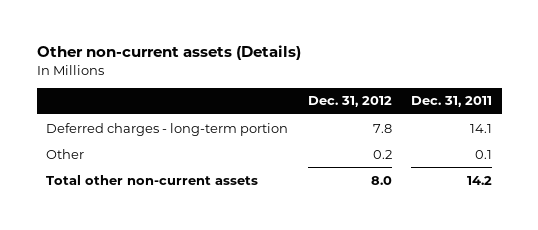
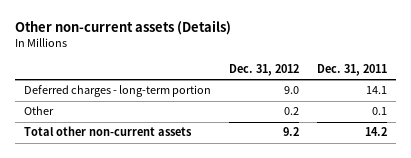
- Deferred charges - long-term portion | 7.8 | 14.1
+ Deferred charges - long-term portion | 9.0 | 14.1
- Total other non-current assets | 8.0 | 14.2
+ Total other non-current assets | 9.2 | 14.2

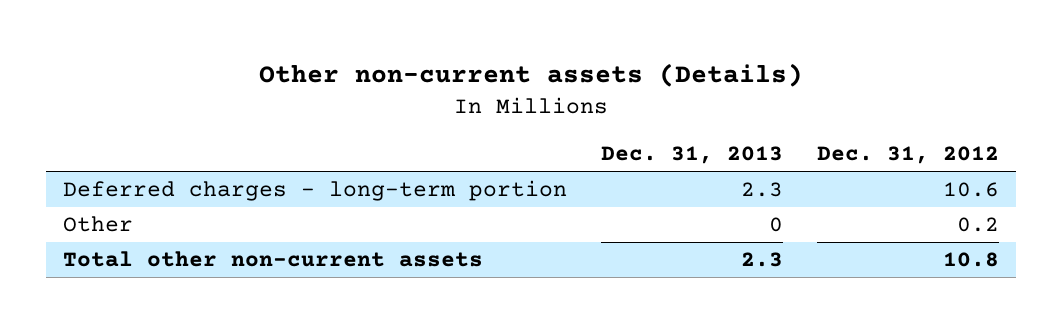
- | Dec. 31, 2012 | Dec. 31, 2011
+ | Dec. 31, 2013 | Dec. 31, 2012
- Deferred charges - long-term portion | 9.0 | 14.1
+ Deferred charges - long-term portion | 2.3 | 10.6
- Total other non-current assets | 9.2 | 14.2
+ Total other non-current assets | 2.3 | 10.8

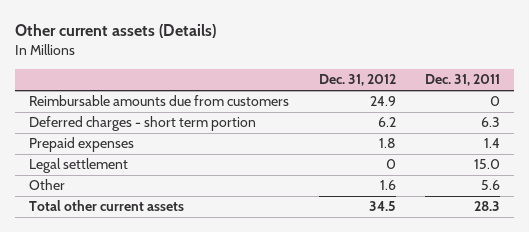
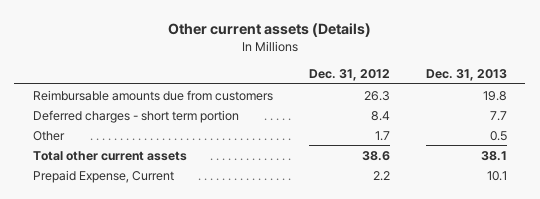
- | Dec. 31, 2012 | Dec. 31, 2011
+ | Dec. 31, 2012 | Dec. 31, 2013
- Reimbursable amounts due from customers | 24.9 | 0
- Deferred charges - short term portion | 6.2 | 6.3
- Prepaid expenses | 1.8 | 1.4
- Legal settlement | 0 | 15.0
- Other | 1.6 | 5.6
- Total other current assets | 34.5 | 28.3
+ Reimbursable amounts due from customers | 26.3 | 19.8
+ Deferred charges - short term portion | 8.4 | 7.7
+ Other | 1.7 | 0.5
+ Total other current assets | 38.6 | 38.1
+ Prepaid Expense, Current | 2.2 | 10.1

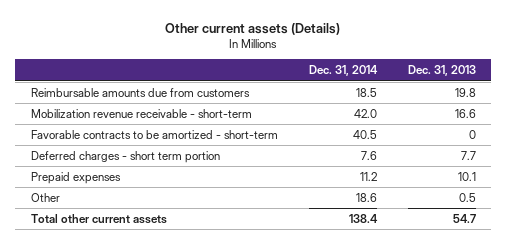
- | Dec. 31, 2012 | Dec. 31, 2013
+ | Dec. 31, 2014 | Dec. 31, 2013
+ Mobilization revenue receivable - short-term | 42.0 | 16.6
+ Favorable contracts to be amortized - short-term | 40.5 | 0
+ Prepaid expenses | 11.2 | 10.1
- Total other current assets | 38.6 | 38.1
- Prepaid Expense, Current | 2.2 | 10.1
+ Total other current assets | 138.4 | 54.7

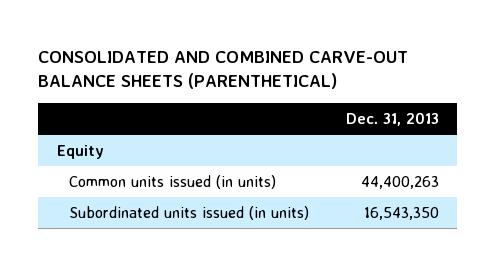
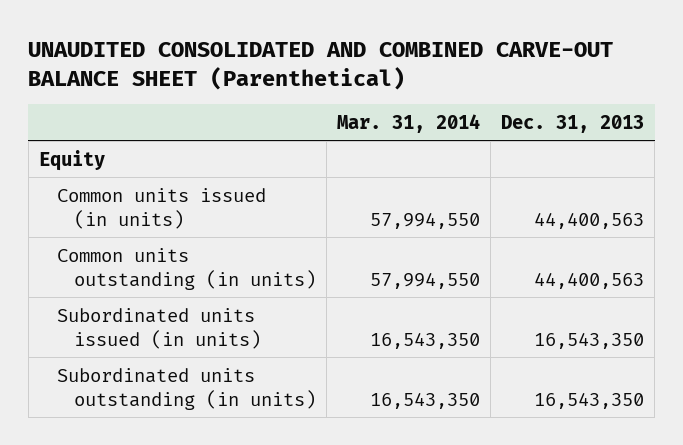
- CONSOLIDATED AND COMBINED CARVE-OUT BALANCE SHEETS (PARENTHETICAL)
+ UNAUDITED CONSOLIDATED AND COMBINED CARVE-OUT BALANCE SHEET (Parenthetical)
- | Dec. 31, 2013
+ | Mar. 31, 2014 | Dec. 31, 2013
- Common units issued (in units) | 44,400,263
+ Common units issued (in units) | 57,994,550 | 44,400,563
+ Common units outstanding (in units) | 57,994,550 | 44,400,563
+ Subordinated units outstanding (in units) | 16,543,350 | 16,543,350

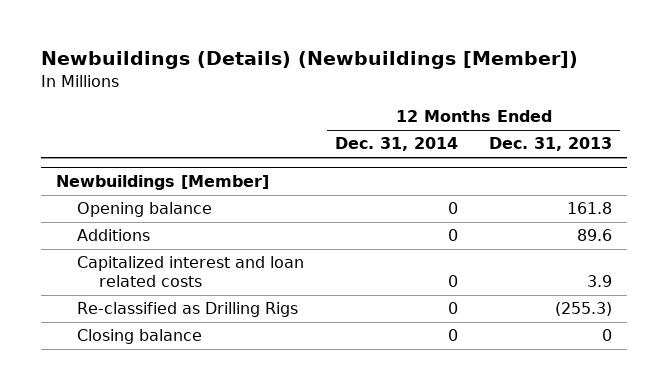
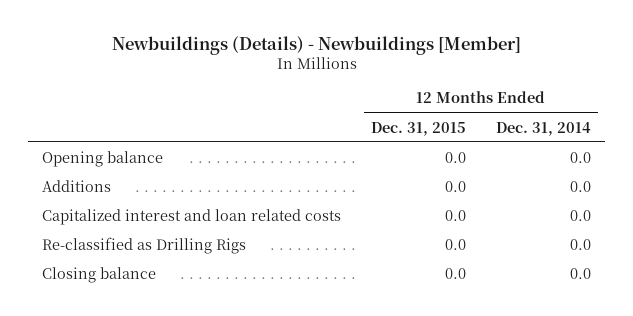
- Newbuildings (Details) (Newbuildings [Member])
+ Newbuildings (Details) - Newbuildings [Member]
- | 12 Months Ended Dec. 31, 2014 | 12 Months Ended Dec. 31, 2013
+ | 12 Months Ended Dec. 31, 2015 | 12 Months Ended Dec. 31, 2014
- Newbuildings [Member]
- Opening balance | 0 | 161.8
- Additions | 0 | 89.6
- Capitalized interest and loan related costs | 0 | 3.9
- Re-classified as Drilling Rigs | 0 | (255.3)
- Closing balance | 0 | 0
+ Opening balance | 0.0 | 0.0
+ Additions | 0.0 | 0.0
+ Capitalized interest and loan related costs | 0.0 | 0.0
+ Re-classified as Drilling Rigs | 0.0 | 0.0
+ Closing balance | 0.0 | 0.0

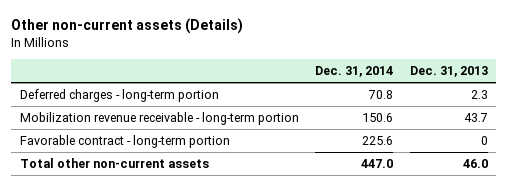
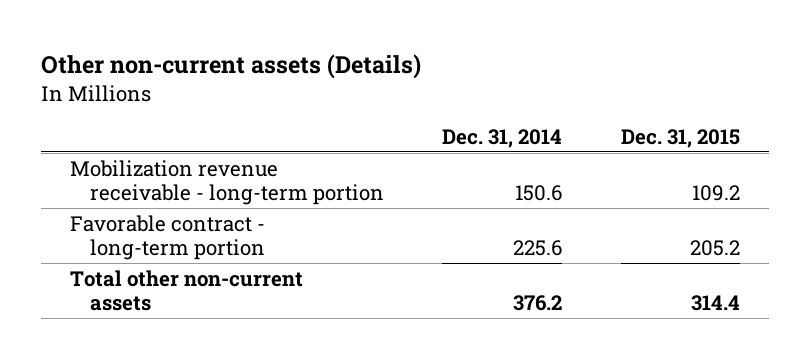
- | Dec. 31, 2014 | Dec. 31, 2013
+ | Dec. 31, 2014 | Dec. 31, 2015
- Deferred charges - long-term portion | 70.8 | 2.3
- Total other non-current assets | 447.0 | 46.0
+ Total other non-current assets | 376.2 | 314.4

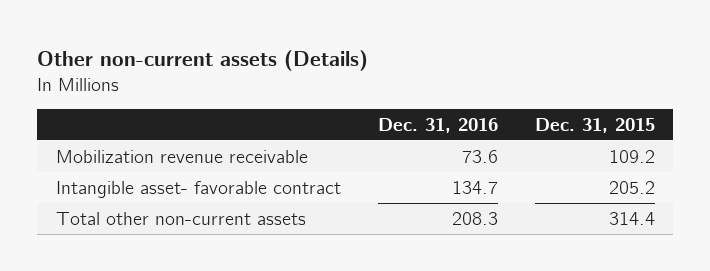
- | Dec. 31, 2014 | Dec. 31, 2015
+ | Dec. 31, 2016 | Dec. 31, 2015
- Mobilization revenue receivable - long-term portion | 150.6 | 109.2
- Favorable contract - long-term portion | 225.6 | 205.2
+ Mobilization revenue receivable | 73.6 | 109.2
+ Intangible asset- favorable contract | 134.7 | 205.2

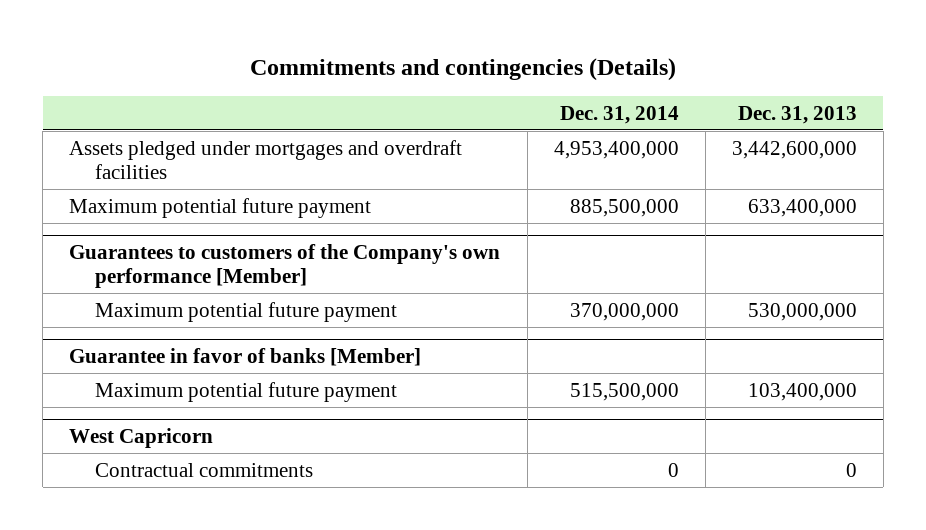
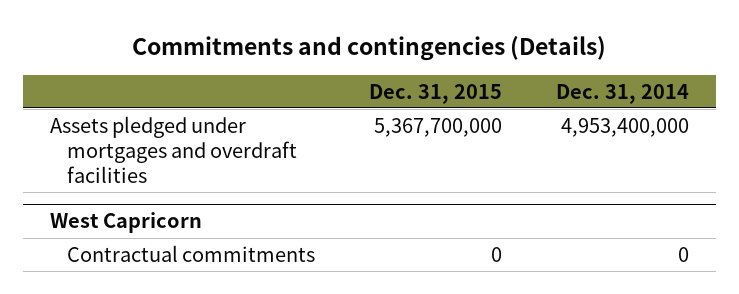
- | Dec. 31, 2014 | Dec. 31, 2013
+ | Dec. 31, 2015 | Dec. 31, 2014
- Maximum potential future payment | 885,500,000 | 633,400,000
- Guarantees to customers of the Company's own performance [Member]
- Maximum potential future payment | 370,000,000 | 530,000,000
- Guarantee in favor of banks [Member]
- Maximum potential future payment | 515,500,000 | 103,400,000

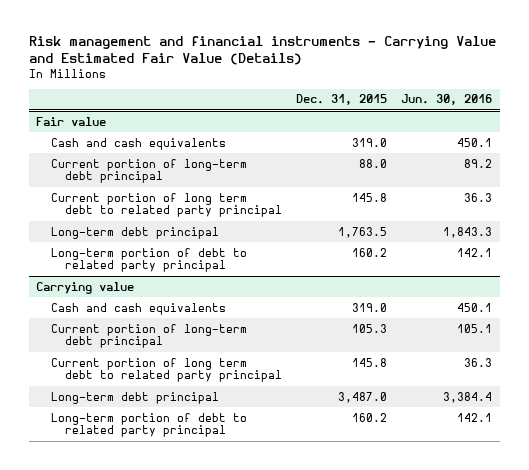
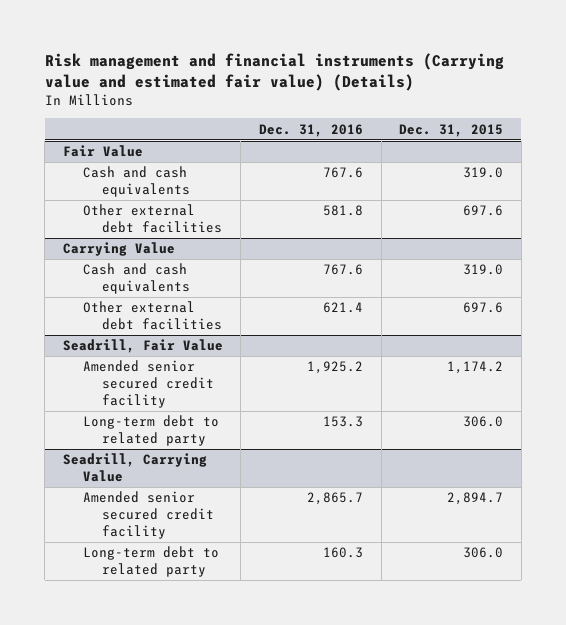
- Risk management and financial instruments - Carrying Value and Estimated Fair Value (Details)
+ Risk management and financial instruments (Carrying value and estimated fair value) (Details)
- | Dec. 31, 2015 | Jun. 30, 2016
+ | Dec. 31, 2016 | Dec. 31, 2015
- Fair value
+ Fair Value
- Current portion of long-term debt principal | 88.0 | 89.2
- Current portion of long term debt to related party principal | 145.8 | 36.3
- Long-term debt principal | 1,763.5 | 1,843.3
- Long-term portion of debt to related party principal | 160.2 | 142.1
- Carrying value
+ Other external debt facilities | 581.8 | 697.6
+ Carrying Value
- Current portion of long-term debt principal | 105.3 | 105.1
- Current portion of long term debt to related party principal | 145.8 | 36.3
- Long-term debt principal | 3,487.0 | 3,384.4
- Long-term portion of debt to related party principal | 160.2 | 142.1
+ Other external debt facilities | 621.4 | 697.6
+ Seadrill, Fair Value
+ Amended senior secured credit facility | 1,925.2 | 1,174.2
+ Long-term debt to related party | 153.3 | 306.0
+ Seadrill, Carrying Value
+ Amended senior secured credit facility | 2,865.7 | 2,894.7
+ Long-term debt to related party | 160.3 | 306.0

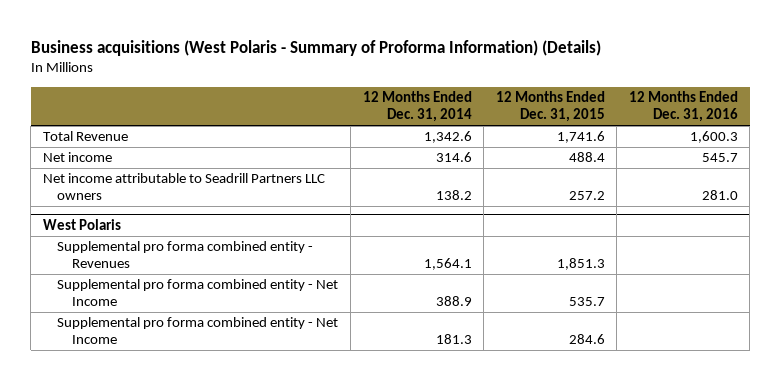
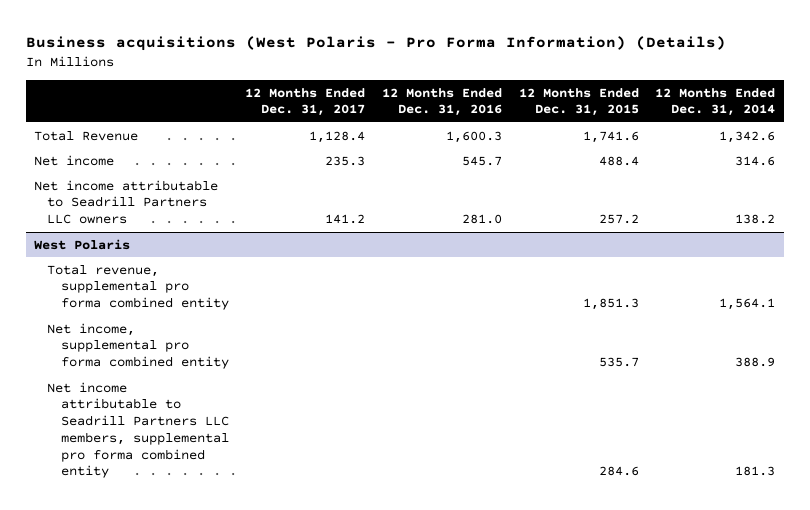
- Business acquisitions (West Polaris - Summary of Proforma Information) (Details)
+ Business acquisitions (West Polaris - Pro Forma Information) (Details)
- | 12 Months Ended Dec. 31, 2014 | 12 Months Ended Dec. 31, 2015 | 12 Months Ended Dec. 31, 2016
+ | 12 Months Ended Dec. 31, 2017 | 12 Months Ended Dec. 31, 2016 | 12 Months Ended Dec. 31, 2015 | 12 Months Ended Dec. 31, 2014
@ West Polaris
- Supplemental pro forma combined entity - Revenues | 1,564.1 | 1,851.3 |
- Supplemental pro forma combined entity - Net Income | 388.9 | 535.7 |
- Supplemental pro forma combined entity - Net Income | 181.3 | 284.6 |
+ Total revenue, supplemental pro forma combined entity | | | 1,851.3 | 1,564.1
+ Net income, supplemental pro forma combined entity | | | 535.7 | 388.9
+ Net income attributable to Seadrill Partners LLC members, supplemental pro forma combined entity | | | 284.6 | 181.3

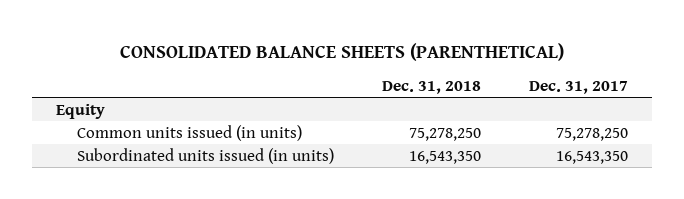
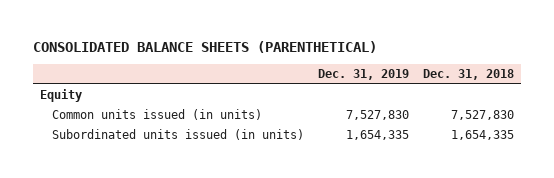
- | Dec. 31, 2018 | Dec. 31, 2017
+ | Dec. 31, 2019 | Dec. 31, 2018
- Common units issued (in units) | 75,278,250 | 75,278,250
- Subordinated units issued (in units) | 16,543,350 | 16,543,350
+ Common units issued (in units) | 7,527,830 | 7,527,830
+ Subordinated units issued (in units) | 1,654,335 | 1,654,335

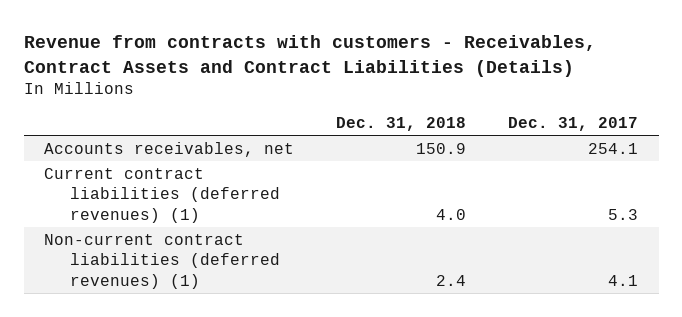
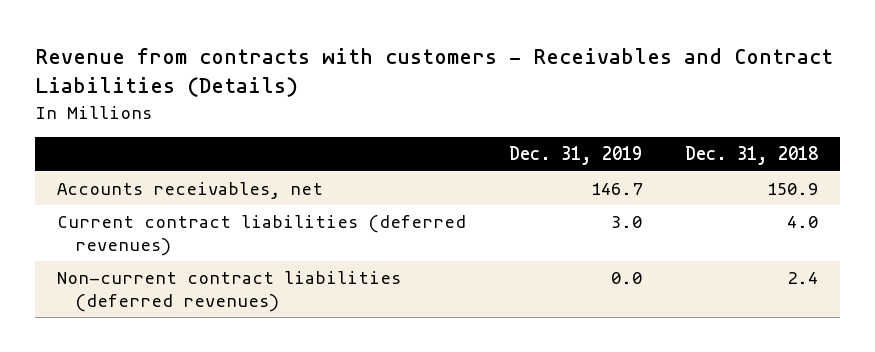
- Revenue from contracts with customers - Receivables, Contract Assets and Contract Liabilities (Details)
+ Revenue from contracts with customers - Receivables and Contract Liabilities (Details)
- | Dec. 31, 2018 | Dec. 31, 2017
+ | Dec. 31, 2019 | Dec. 31, 2018
- Current contract liabilities (deferred revenues) (1) | 4.0 | 5.3
- Non-current contract liabilities (deferred revenues) (1) | 2.4 | 4.1
+ Current contract liabilities (deferred revenues) | 3.0 | 4.0
+ Non-current contract liabilities (deferred revenues) | 0.0 | 2.4

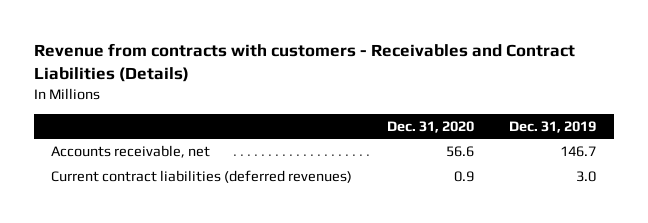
- | Dec. 31, 2019 | Dec. 31, 2018
+ | Dec. 31, 2020 | Dec. 31, 2019
- Accounts receivables, net | 146.7 | 150.9
+ Accounts receivable, net | 56.6 | 146.7
- Non-current contract liabilities (deferred revenues) | 0.0 | 2.4

